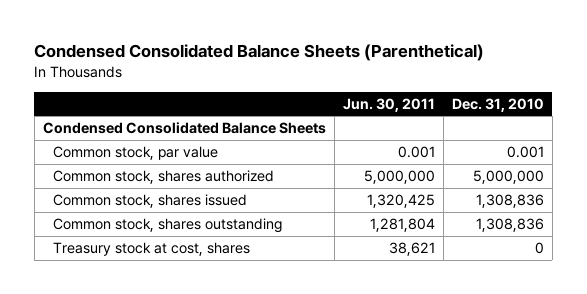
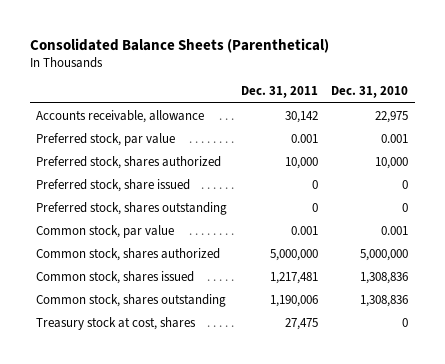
- Condensed Consolidated Balance Sheets (Parenthetical)
+ Consolidated Balance Sheets (Parenthetical)
- | Jun. 30, 2011 | Dec. 31, 2010
+ | Dec. 31, 2011 | Dec. 31, 2010
- Condensed Consolidated Balance Sheets
+ Accounts receivable, allowance | 30,142 | 22,975
+ Preferred stock, par value | 0.001 | 0.001
+ Preferred stock, shares authorized | 10,000 | 10,000
+ Preferred stock, share issued | 0 | 0
+ Preferred stock, shares outstanding | 0 | 0

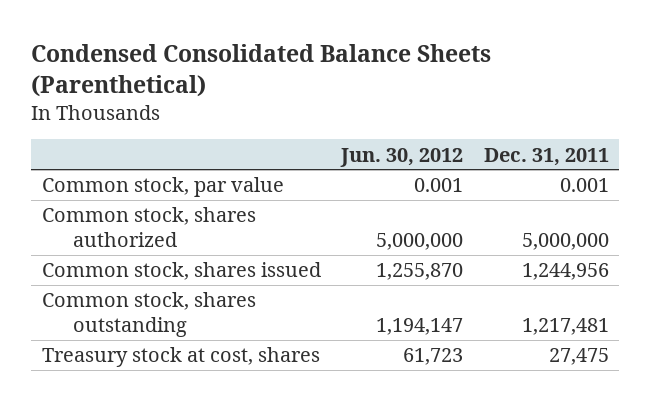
- Consolidated Balance Sheets (Parenthetical)
+ Condensed Consolidated Balance Sheets (Parenthetical)
- | Dec. 31, 2011 | Dec. 31, 2010
+ | Jun. 30, 2012 | Dec. 31, 2011
- Accounts receivable, allowance | 30,142 | 22,975
- Preferred stock, par value | 0.001 | 0.001
- Preferred stock, shares authorized | 10,000 | 10,000
- Preferred stock, share issued | 0 | 0
- Preferred stock, shares outstanding | 0 | 0
- Common stock, shares issued | 1,217,481 | 1,308,836
- Common stock, shares outstanding | 1,190,006 | 1,308,836
+ Common stock, shares issued | 1,255,870 | 1,244,956
+ Common stock, shares outstanding | 1,194,147 | 1,217,481

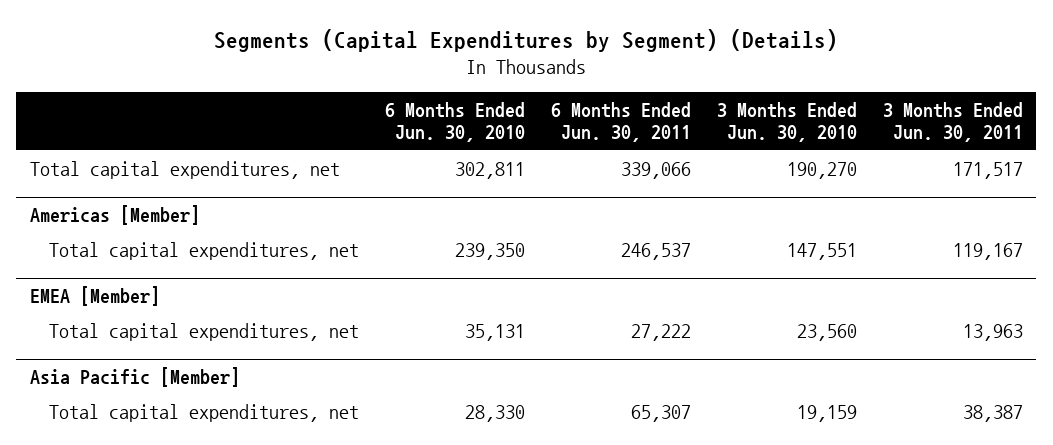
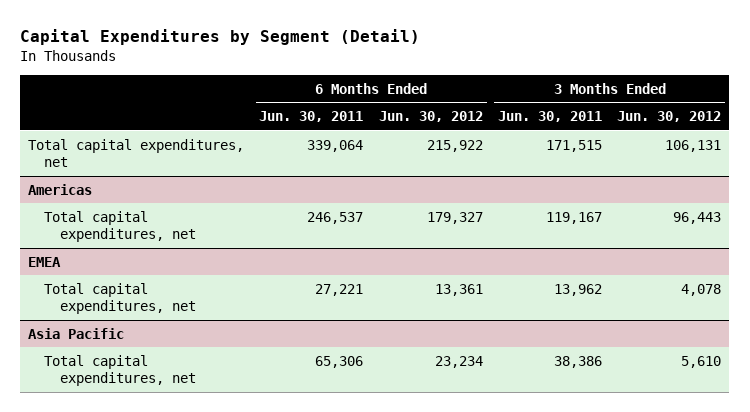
- Segments (Capital Expenditures by Segment) (Details)
+ Capital Expenditures by Segment (Detail)
- | 6 Months Ended Jun. 30, 2010 | 6 Months Ended Jun. 30, 2011 | 3 Months Ended Jun. 30, 2010 | 3 Months Ended Jun. 30, 2011
+ | 6 Months Ended Jun. 30, 2011 | 6 Months Ended Jun. 30, 2012 | 3 Months Ended Jun. 30, 2011 | 3 Months Ended Jun. 30, 2012
- Total capital expenditures, net | 302,811 | 339,066 | 190,270 | 171,517
- Americas [Member]
+ Total capital expenditures, net | 339,064 | 215,922 | 171,515 | 106,131
+ Americas
- EMEA [Member]
- Total capital expenditures, net | 35,131 | 27,222 | 23,560 | 13,963
- Asia Pacific [Member]
- Total capital expenditures, net | 28,330 | 65,307 | 19,159 | 38,387
+ EMEA
+ Total capital expenditures, net | 27,221 | 13,361 | 13,962 | 4,078
+ Asia Pacific
+ Total capital expenditures, net | 65,306 | 23,234 | 38,386 | 5,610

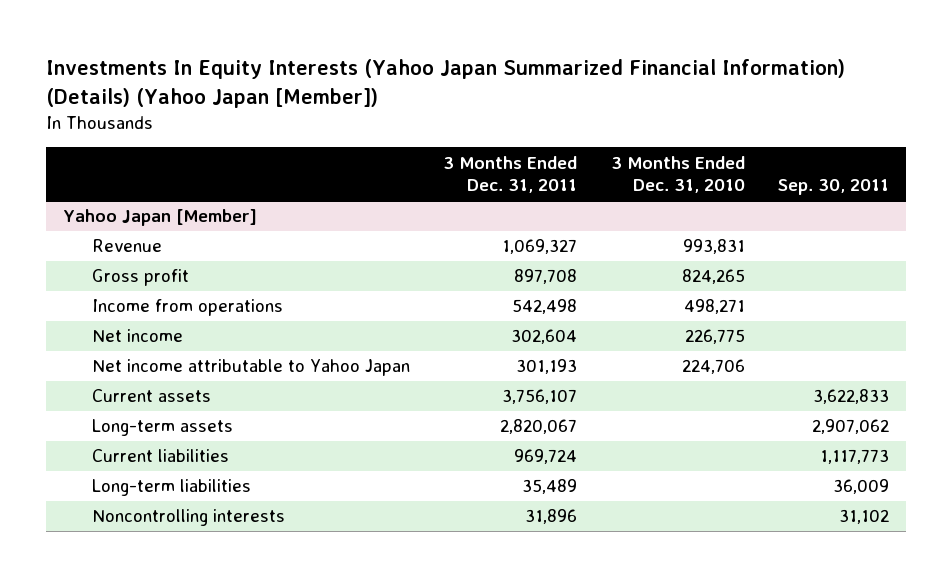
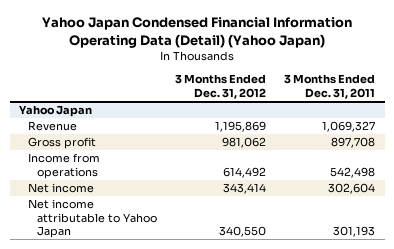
- Investments In Equity Interests (Yahoo Japan Summarized Financial Information) (Details) (Yahoo Japan [Member])
+ Yahoo Japan Condensed Financial Information Operating Data (Detail) (Yahoo Japan)
- | 3 Months Ended Dec. 31, 2011 | 3 Months Ended Dec. 31, 2010 | Sep. 30, 2011
+ | 3 Months Ended Dec. 31, 2012 | 3 Months Ended Dec. 31, 2011
- Yahoo Japan [Member]
+ Yahoo Japan
- Current assets | 3,756,107 | | 3,622,833
- Long-term assets | 2,820,067 | | 2,907,062
- Current liabilities | 969,724 | | 1,117,773
- Long-term liabilities | 35,489 | | 36,009
- Noncontrolling interests | 31,896 | | 31,102

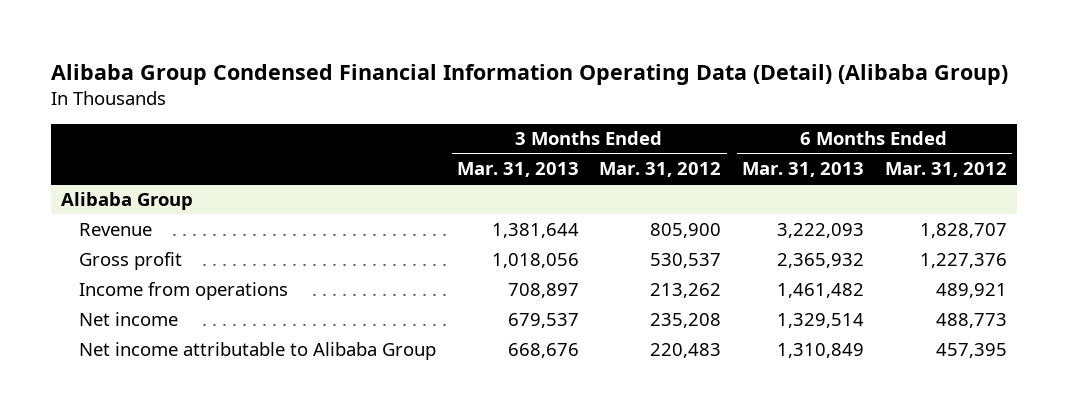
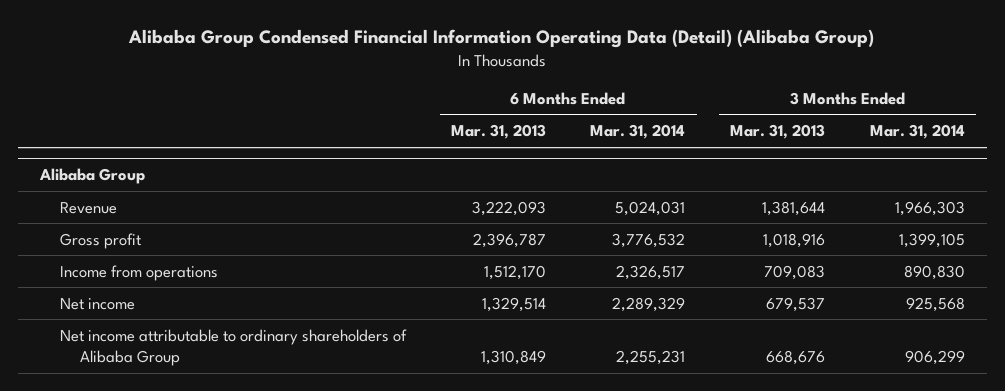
- | 3 Months Ended Mar. 31, 2013 | 3 Months Ended Mar. 31, 2012 | 6 Months Ended Mar. 31, 2013 | 6 Months Ended Mar. 31, 2012
+ | 6 Months Ended Mar. 31, 2013 | 6 Months Ended Mar. 31, 2014 | 3 Months Ended Mar. 31, 2013 | 3 Months Ended Mar. 31, 2014
@ Alibaba Group
- Gross profit | 1,018,056 | 530,537 | 2,365,932 | 1,227,376
- Income from operations | 708,897 | 213,262 | 1,461,482 | 489,921
+ Gross profit | 2,396,787 | 3,776,532 | 1,018,916 | 1,399,105
+ Income from operations | 1,512,170 | 2,326,517 | 709,083 | 890,830
- Net income attributable to Alibaba Group | 668,676 | 220,483 | 1,310,849 | 457,395
+ Net income attributable to ordinary shareholders of Alibaba Group | 1,310,849 | 2,255,231 | 668,676 | 906,299

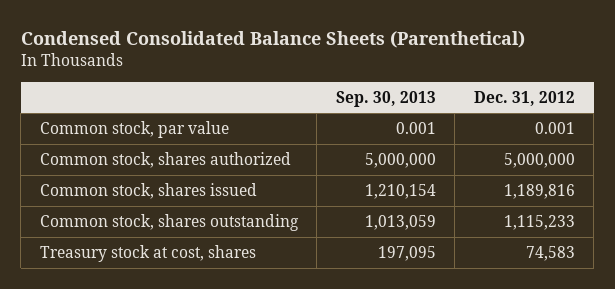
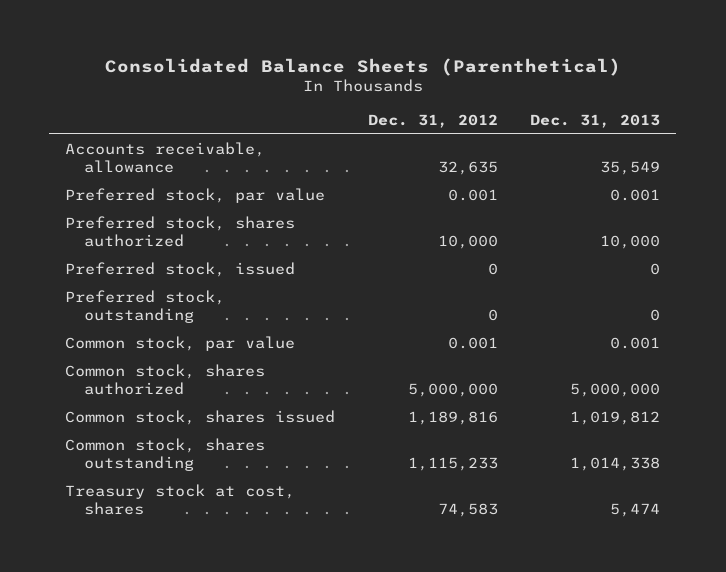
- Condensed Consolidated Balance Sheets (Parenthetical)
+ Consolidated Balance Sheets (Parenthetical)
- | Sep. 30, 2013 | Dec. 31, 2012
+ | Dec. 31, 2012 | Dec. 31, 2013
+ Accounts receivable, allowance | 32,635 | 35,549
+ Preferred stock, par value | 0.001 | 0.001
+ Preferred stock, shares authorized | 10,000 | 10,000
+ Preferred stock, issued | 0 | 0
+ Preferred stock, outstanding | 0 | 0

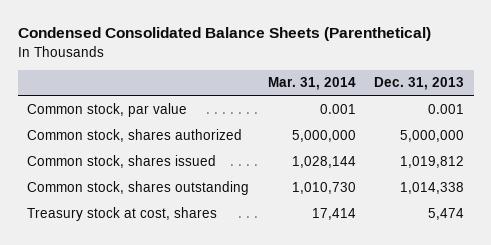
- Consolidated Balance Sheets (Parenthetical)
+ Condensed Consolidated Balance Sheets (Parenthetical)
- | Dec. 31, 2012 | Dec. 31, 2013
+ | Mar. 31, 2014 | Dec. 31, 2013
- Accounts receivable, allowance | 32,635 | 35,549
- Preferred stock, par value | 0.001 | 0.001
- Preferred stock, shares authorized | 10,000 | 10,000
- Preferred stock, issued | 0 | 0
- Preferred stock, outstanding | 0 | 0

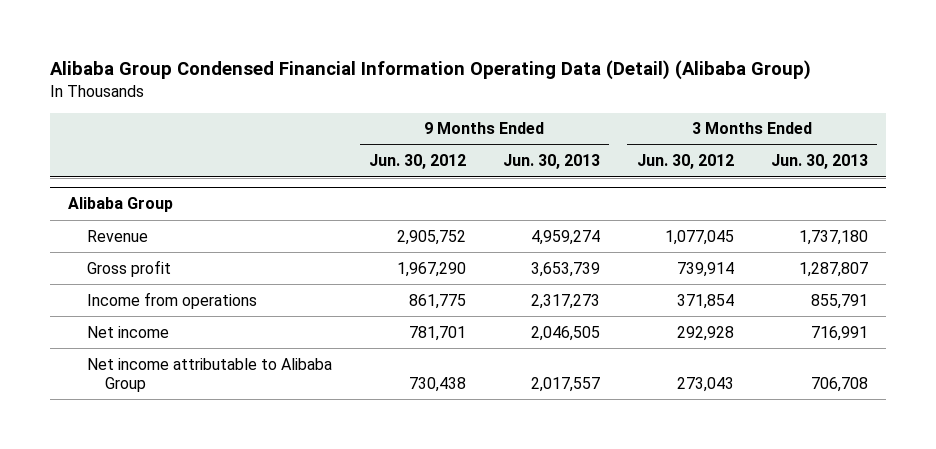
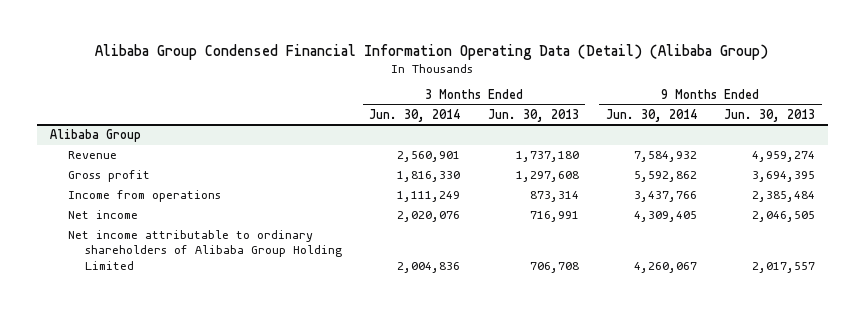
- | 9 Months Ended Jun. 30, 2012 | 9 Months Ended Jun. 30, 2013 | 3 Months Ended Jun. 30, 2012 | 3 Months Ended Jun. 30, 2013
+ | 3 Months Ended Jun. 30, 2014 | 3 Months Ended Jun. 30, 2013 | 9 Months Ended Jun. 30, 2014 | 9 Months Ended Jun. 30, 2013
@ Alibaba Group
- Gross profit | 1,967,290 | 3,653,739 | 739,914 | 1,287,807
- Income from operations | 861,775 | 2,317,273 | 371,854 | 855,791
+ Gross profit | 1,816,330 | 1,297,608 | 5,592,862 | 3,694,395
+ Income from operations | 1,111,249 | 873,314 | 3,437,766 | 2,385,484
- Net income attributable to Alibaba Group | 730,438 | 2,017,557 | 273,043 | 706,708
+ Net income attributable to ordinary shareholders of Alibaba Group Holding Limited | 2,004,836 | 706,708 | 4,260,067 | 2,017,557

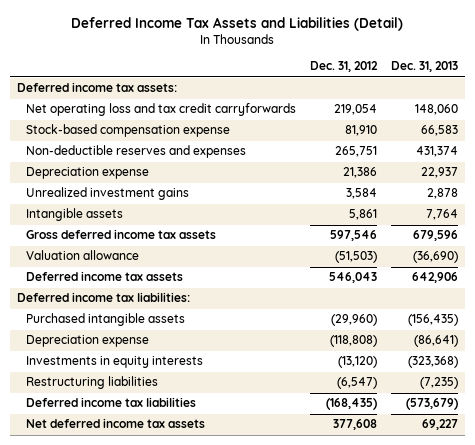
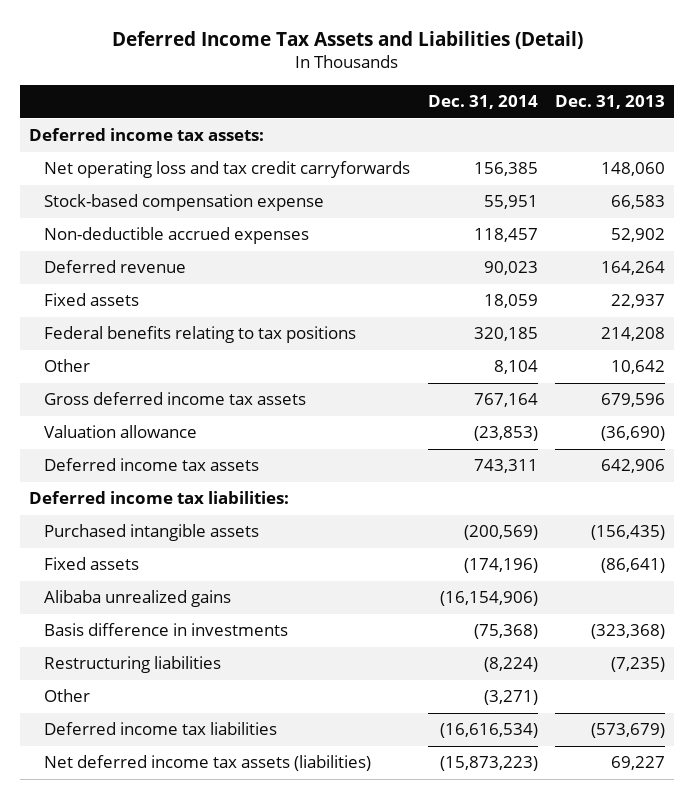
- | Dec. 31, 2012 | Dec. 31, 2013
+ | Dec. 31, 2014 | Dec. 31, 2013
- Non-deductible reserves and expenses | 265,751 | 431,374
- Depreciation expense | 21,386 | 22,937
- Unrealized investment gains | 3,584 | 2,878
- Intangible assets | 5,861 | 7,764
+ Non-deductible accrued expenses | 118,457 | 52,902
+ Deferred revenue | 90,023 | 164,264
+ Fixed assets | 18,059 | 22,937
+ Federal benefits relating to tax positions | 320,185 | 214,208
+ Other | 8,104 | 10,642
- Depreciation expense | (118,808) | (86,641)
- Investments in equity interests | (13,120) | (323,368)
+ Fixed assets | (174,196) | (86,641)
+ Alibaba unrealized gains | (16,154,906) |
+ Basis difference in investments | (75,368) | (323,368)
+ Other | (3,271) |
- Net deferred income tax assets | 377,608 | 69,227
+ Net deferred income tax assets (liabilities) | (15,873,223) | 69,227

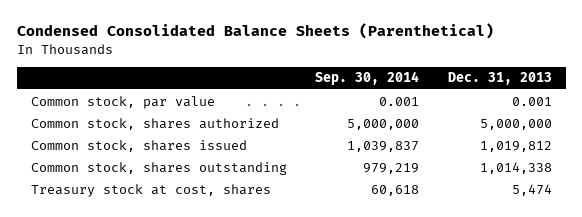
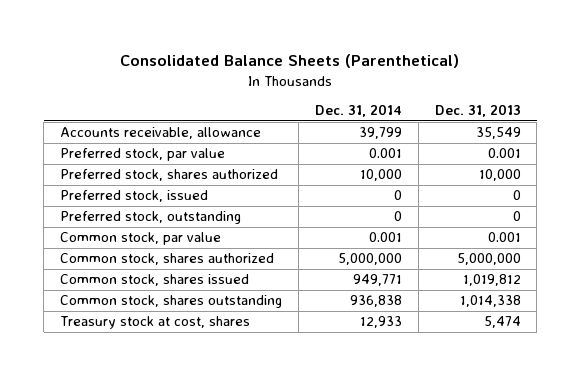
- Condensed Consolidated Balance Sheets (Parenthetical)
+ Consolidated Balance Sheets (Parenthetical)
- | Sep. 30, 2014 | Dec. 31, 2013
+ | Dec. 31, 2014 | Dec. 31, 2013
+ Accounts receivable, allowance | 39,799 | 35,549
+ Preferred stock, par value | 0.001 | 0.001
+ Preferred stock, shares authorized | 10,000 | 10,000
+ Preferred stock, issued | 0 | 0
+ Preferred stock, outstanding | 0 | 0

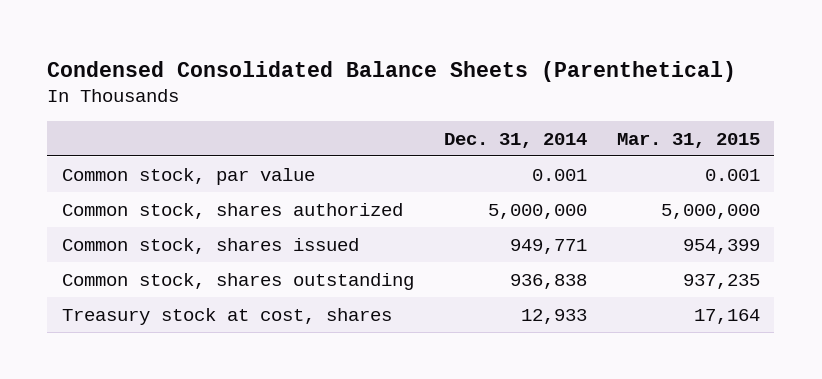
- Consolidated Balance Sheets (Parenthetical)
+ Condensed Consolidated Balance Sheets (Parenthetical)
- | Dec. 31, 2014 | Dec. 31, 2013
+ | Dec. 31, 2014 | Mar. 31, 2015
- Accounts receivable, allowance | 39,799 | 35,549
- Preferred stock, par value | 0.001 | 0.001
- Preferred stock, shares authorized | 10,000 | 10,000
- Preferred stock, issued | 0 | 0
- Preferred stock, outstanding | 0 | 0

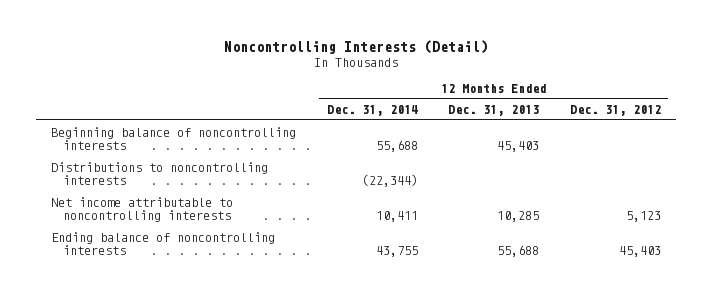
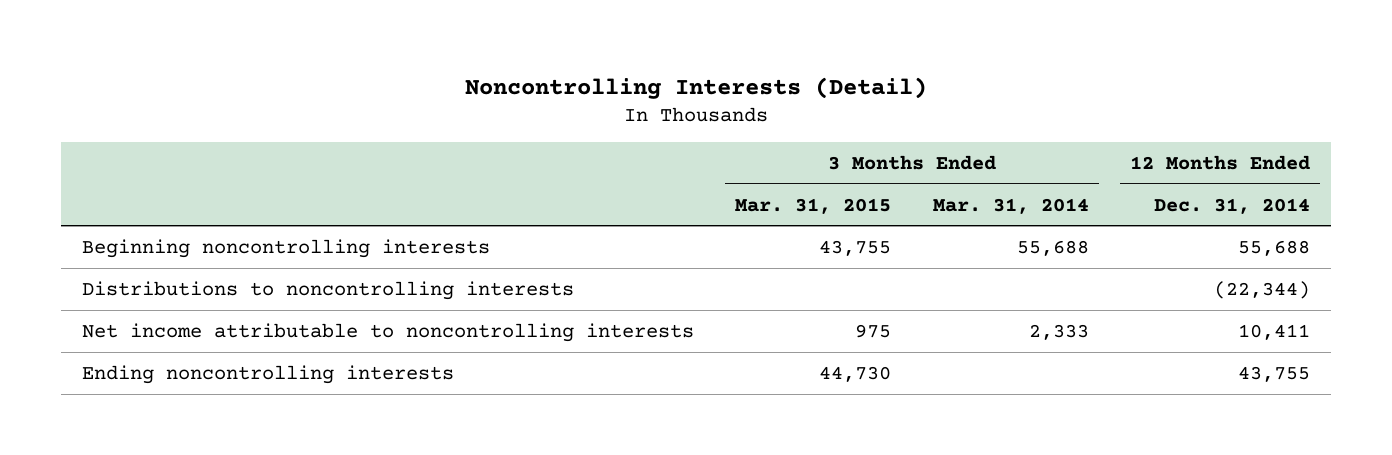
- | 12 Months Ended Dec. 31, 2014 | 12 Months Ended Dec. 31, 2013 | 12 Months Ended Dec. 31, 2012
+ | 3 Months Ended Mar. 31, 2015 | 3 Months Ended Mar. 31, 2014 | 12 Months Ended Dec. 31, 2014
- Beginning balance of noncontrolling interests | 55,688 | 45,403 |
+ Beginning noncontrolling interests | 43,755 | 55,688 | 55,688
- Ending balance of noncontrolling interests | 43,755 | 55,688 | 45,403
+ Ending noncontrolling interests | 44,730 | | 43,755

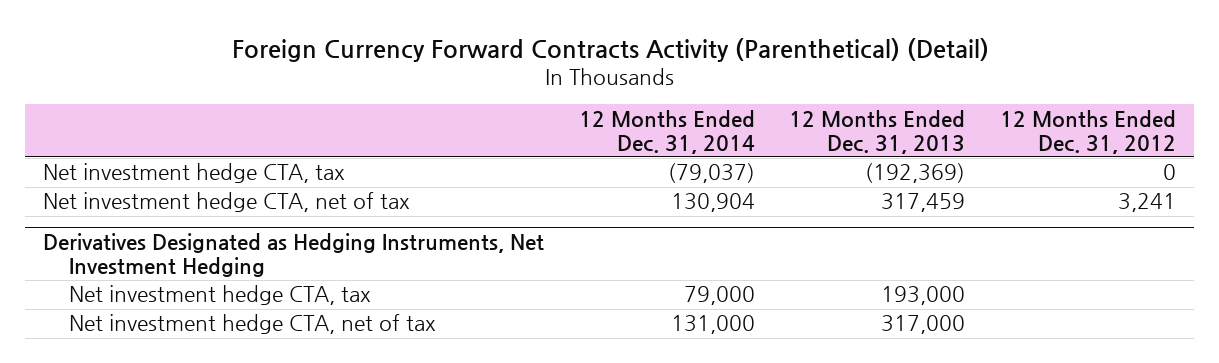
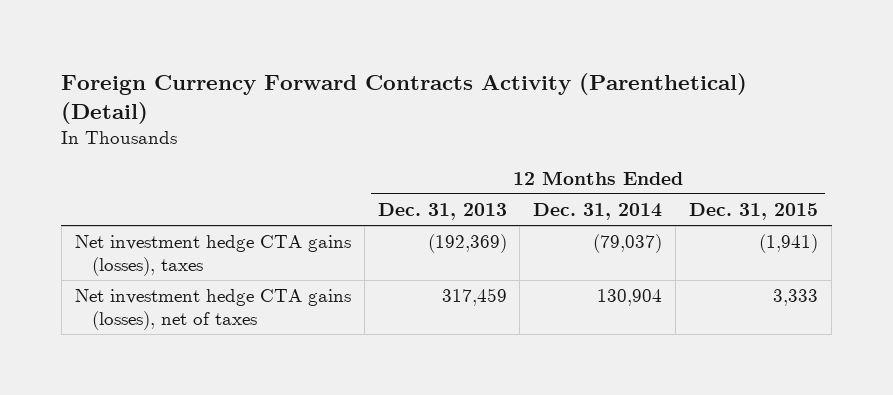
- | 12 Months Ended Dec. 31, 2014 | 12 Months Ended Dec. 31, 2013 | 12 Months Ended Dec. 31, 2012
+ | 12 Months Ended Dec. 31, 2013 | 12 Months Ended Dec. 31, 2014 | 12 Months Ended Dec. 31, 2015
- Net investment hedge CTA, tax | (79,037) | (192,369) | 0
- Net investment hedge CTA, net of tax | 130,904 | 317,459 | 3,241
- Derivatives Designated as Hedging Instruments, Net Investment Hedging
- Net investment hedge CTA, tax | 79,000 | 193,000 |
- Net investment hedge CTA, net of tax | 131,000 | 317,000 |
+ Net investment hedge CTA gains (losses), taxes | (192,369) | (79,037) | (1,941)
+ Net investment hedge CTA gains (losses), net of taxes | 317,459 | 130,904 | 3,333

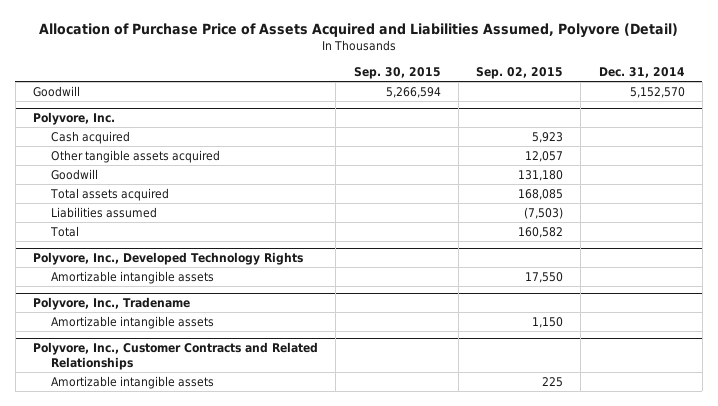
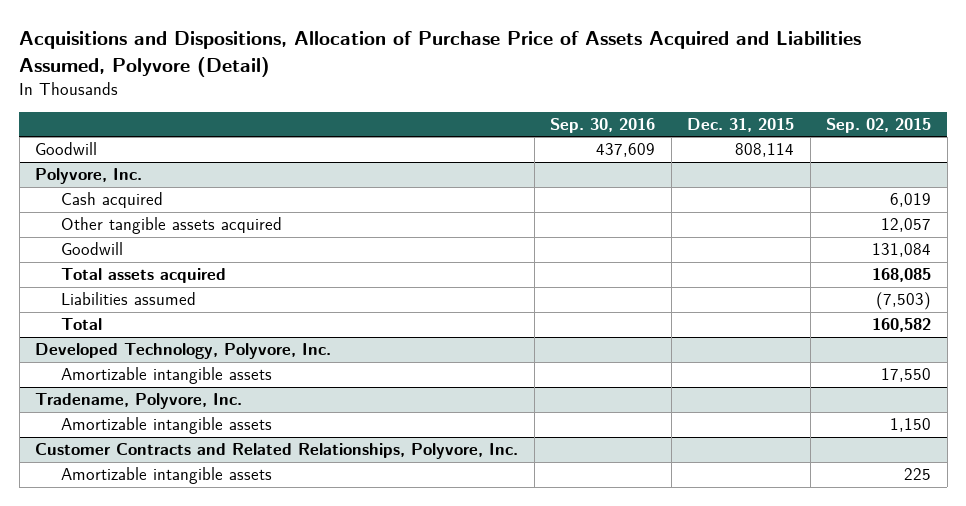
- Allocation of Purchase Price of Assets Acquired and Liabilities Assumed, Polyvore (Detail)
+ Acquisitions and Dispositions, Allocation of Purchase Price of Assets Acquired and Liabilities Assumed, Polyvore (Detail)
- | Sep. 30, 2015 | Sep. 02, 2015 | Dec. 31, 2014
+ | Sep. 30, 2016 | Dec. 31, 2015 | Sep. 02, 2015
@ Polyvore, Inc.
- Cash acquired | | 5,923 |
+ Cash acquired | | | 6,019
- Goodwill | | 131,180 |
+ Goodwill | | | 131,084
- Polyvore, Inc., Developed Technology Rights
+ Developed Technology, Polyvore, Inc.
- Polyvore, Inc., Tradename
+ Tradename, Polyvore, Inc.
- Polyvore, Inc., Customer Contracts and Related Relationships
+ Customer Contracts and Related Relationships, Polyvore, Inc.

